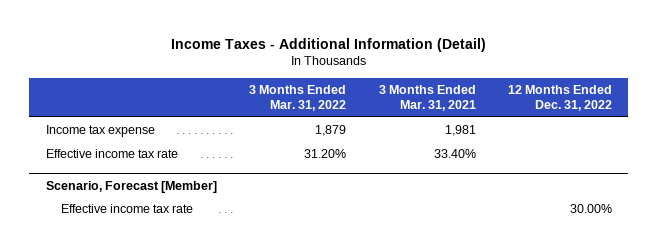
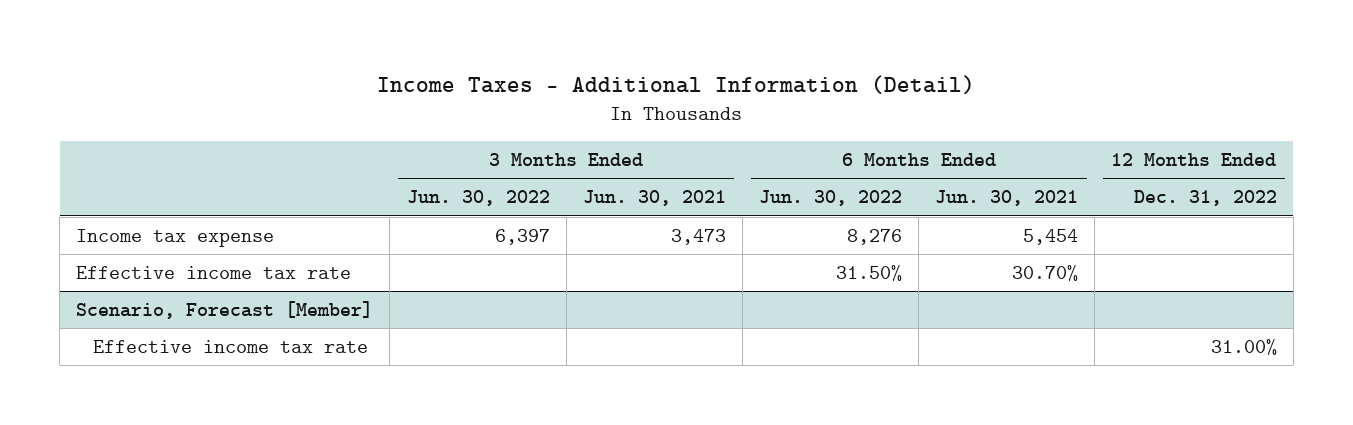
- | 3 Months Ended Mar. 31, 2022 | 3 Months Ended Mar. 31, 2021 | 12 Months Ended Dec. 31, 2022
+ | 3 Months Ended Jun. 30, 2022 | 3 Months Ended Jun. 30, 2021 | 6 Months Ended Jun. 30, 2022 | 6 Months Ended Jun. 30, 2021 | 12 Months Ended Dec. 31, 2022
@ Scenario, Forecast [Member]
- Effective income tax rate | | | 30.00%
+ Effective income tax rate | | | | | 31.00%

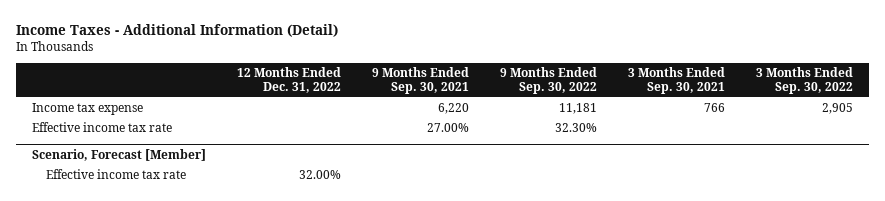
- | 3 Months Ended Jun. 30, 2022 | 3 Months Ended Jun. 30, 2021 | 6 Months Ended Jun. 30, 2022 | 6 Months Ended Jun. 30, 2021 | 12 Months Ended Dec. 31, 2022
+ | 12 Months Ended Dec. 31, 2022 | 9 Months Ended Sep. 30, 2021 | 9 Months Ended Sep. 30, 2022 | 3 Months Ended Sep. 30, 2021 | 3 Months Ended Sep. 30, 2022
@ Scenario, Forecast [Member]
- Effective income tax rate | | | | | 31.00%
+ Effective income tax rate | 32.00% | | | |

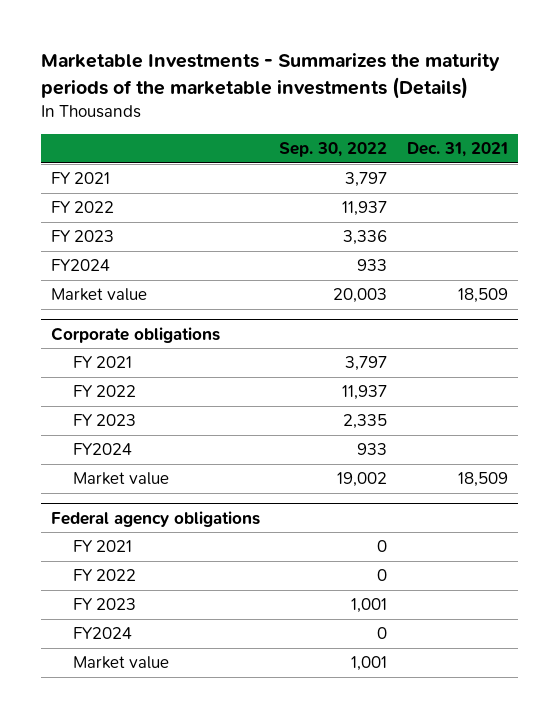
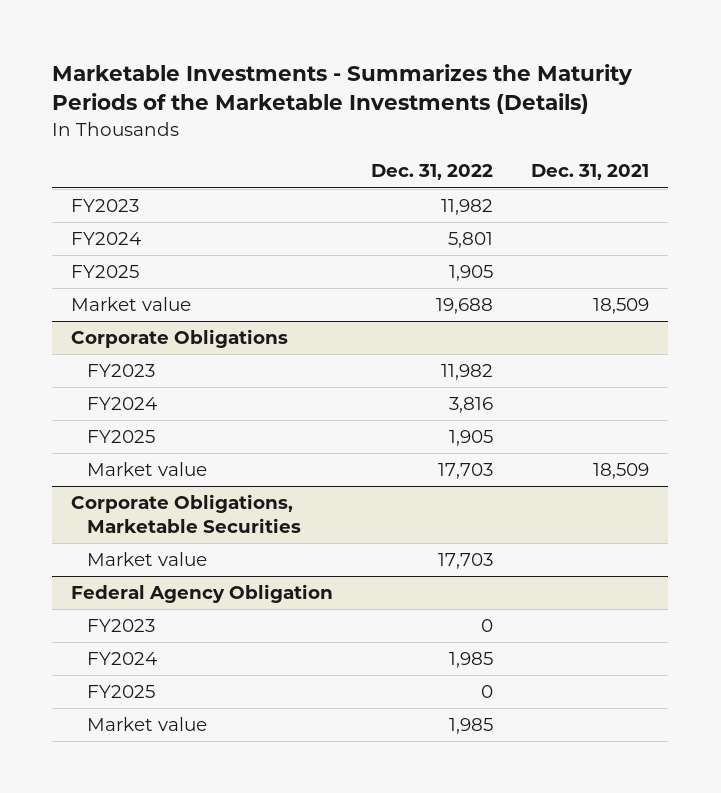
- Marketable Investments - Summarizes the maturity periods of the marketable investments (Details)
+ Marketable Investments - Summarizes the Maturity Periods of the Marketable Investments (Details)
- | Sep. 30, 2022 | Dec. 31, 2021
+ | Dec. 31, 2022 | Dec. 31, 2021
- FY 2021 | 3,797 |
- FY 2022 | 11,937 |
- FY 2023 | 3,336 |
+ FY2023 | 11,982 |
+ FY2025 | 1,905 |
- Corporate obligations
- FY 2021 | 3,797 |
- FY 2022 | 11,937 |
- FY 2023 | 2,335 |
+ Corporate Obligations
+ FY2023 | 11,982 |
+ FY2025 | 1,905 |
- Federal agency obligations
- FY 2021 | 0 |
- FY 2022 | 0 |
- FY 2023 | 1,001 |
+ Corporate Obligations, Marketable Securities
+ Market value | 17,703 |
+ Federal Agency Obligation
+ FY2023 | 0 |
+ FY2025 | 0 |

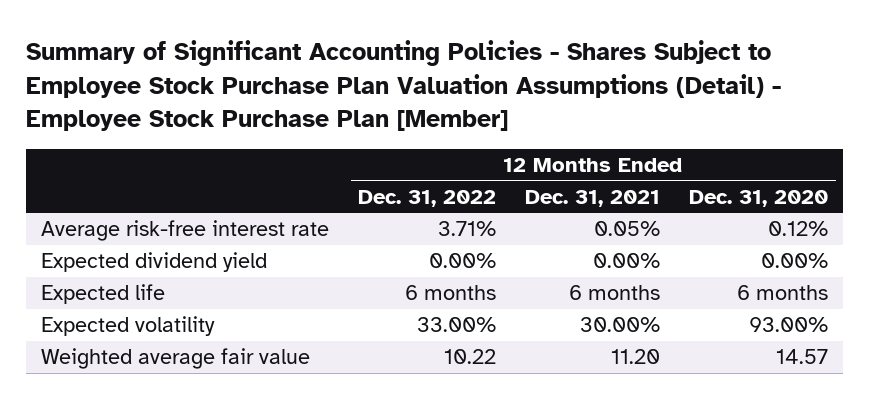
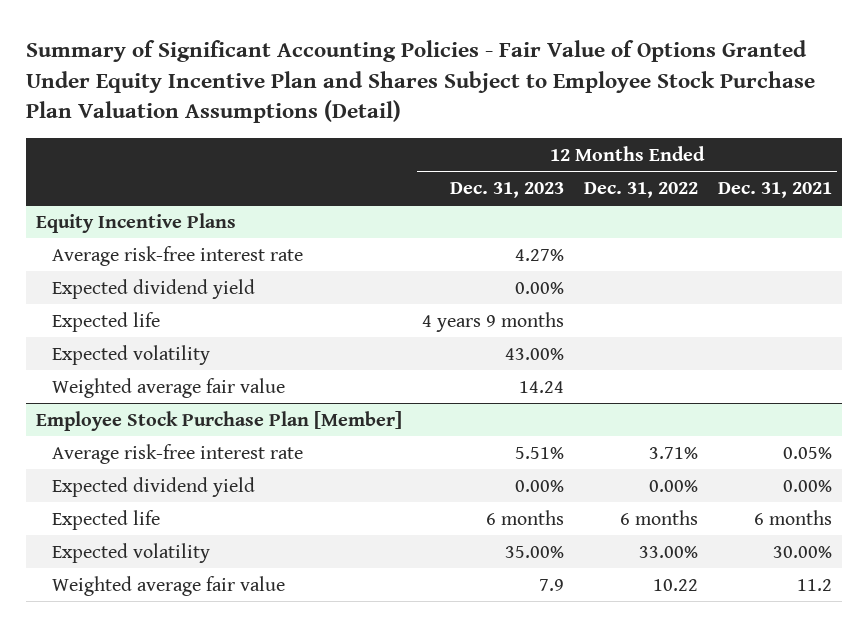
- Summary of Significant Accounting Policies - Shares Subject to Employee Stock Purchase Plan Valuation Assumptions (Detail) - Employee Stock Purchase Plan [Member]
+ Summary of Significant Accounting Policies - Fair Value of Options Granted Under Equity Incentive Plan and Shares Subject to Employee Stock Purchase Plan Valuation Assumptions (Detail)
- | 12 Months Ended Dec. 31, 2022 | 12 Months Ended Dec. 31, 2021 | 12 Months Ended Dec. 31, 2020
+ | 12 Months Ended Dec. 31, 2023 | 12 Months Ended Dec. 31, 2022 | 12 Months Ended Dec. 31, 2021
+ Equity Incentive Plans
+ Average risk-free interest rate | 4.27% | |
+ Expected dividend yield | 0.00% | |
+ Expected life | 4 years 9 months | |
+ Expected volatility | 43.00% | |
+ Weighted average fair value | 14.24 | |
+ Employee Stock Purchase Plan [Member]
- Weighted average fair value | 10.22 | 11.20 | 14.57
+ Weighted average fair value | 7.9 | 10.22 | 11.2

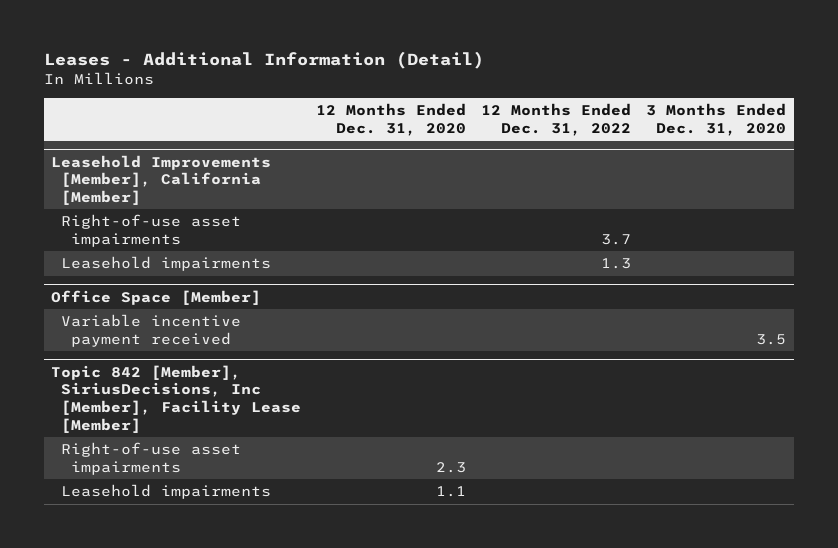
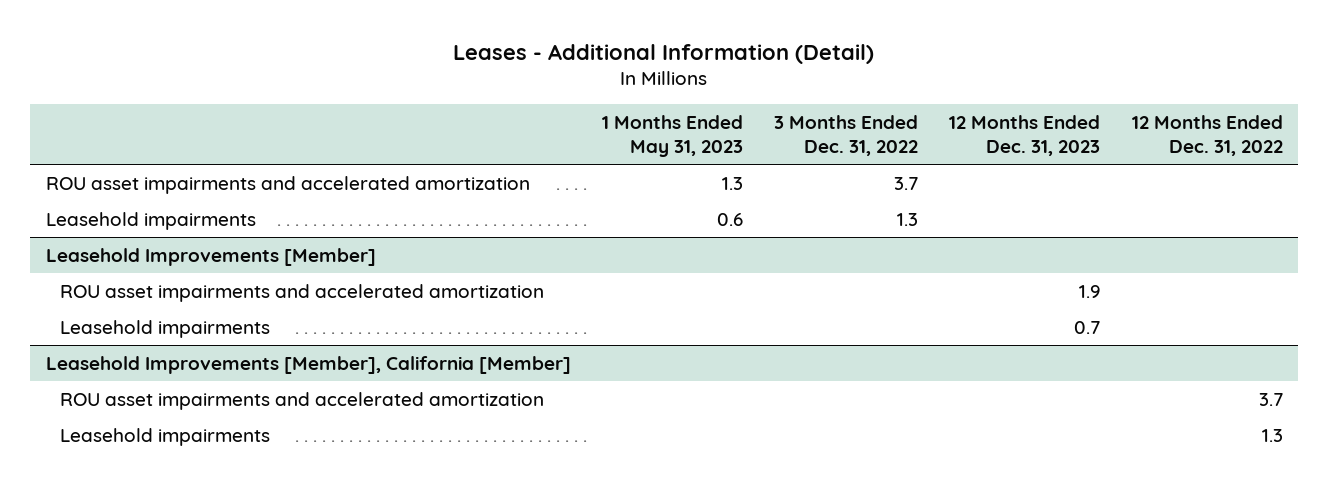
- | 12 Months Ended Dec. 31, 2020 | 12 Months Ended Dec. 31, 2022 | 3 Months Ended Dec. 31, 2020
+ | 1 Months Ended May 31, 2023 | 3 Months Ended Dec. 31, 2022 | 12 Months Ended Dec. 31, 2023 | 12 Months Ended Dec. 31, 2022
+ ROU asset impairments and accelerated amortization | 1.3 | 3.7 | |
+ Leasehold impairments | 0.6 | 1.3 | |
+ Leasehold Improvements [Member]
+ ROU asset impairments and accelerated amortization | | | 1.9 |
+ Leasehold impairments | | | 0.7 |
@ Leasehold Improvements [Member], California [Member]
- Right-of-use asset impairments | | 3.7 |
+ ROU asset impairments and accelerated amortization | | | | 3.7
- Office Space [Member]
- Variable incentive payment received | | | 3.5
- Topic 842 [Member], SiriusDecisions, Inc [Member], Facility Lease [Member]
- Right-of-use asset impairments | 2.3 | |
- Leasehold impairments | 1.1 | |

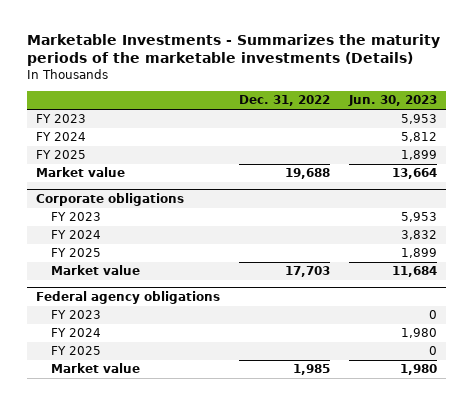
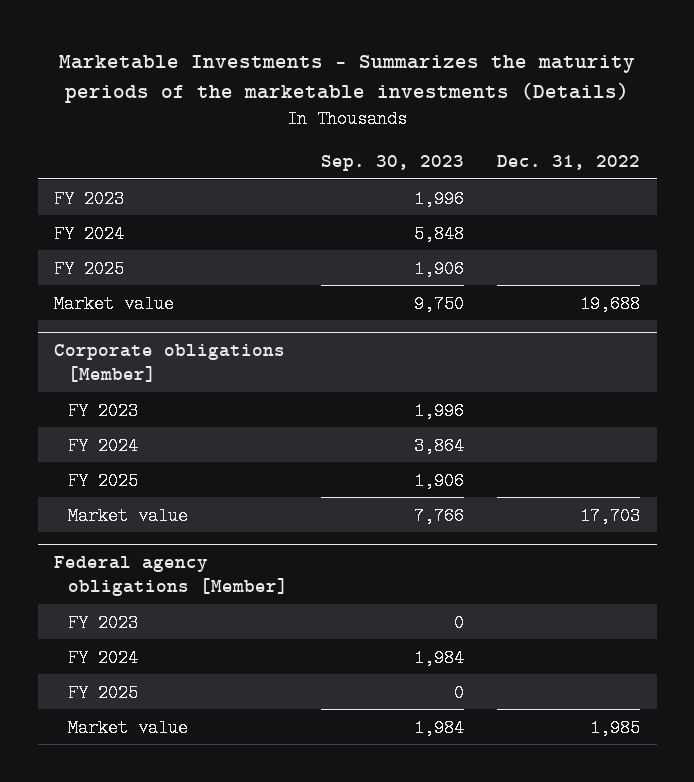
- | Dec. 31, 2022 | Jun. 30, 2023
+ | Sep. 30, 2023 | Dec. 31, 2022
- Corporate obligations
+ Corporate obligations [Member]
- Federal agency obligations
+ Federal agency obligations [Member]

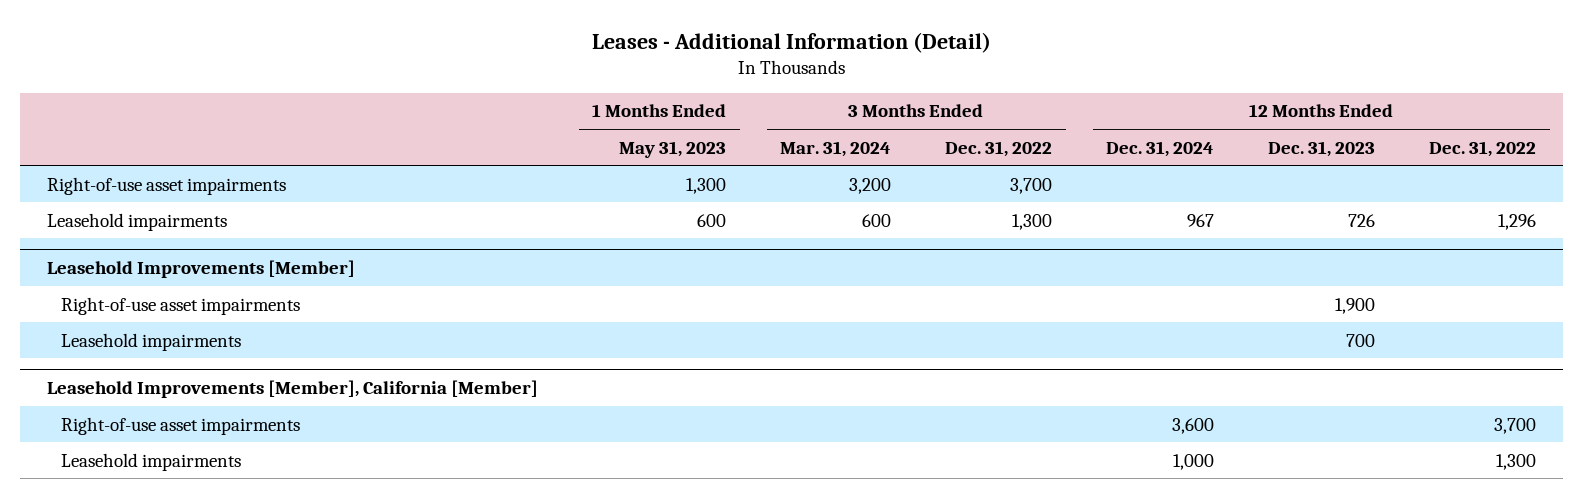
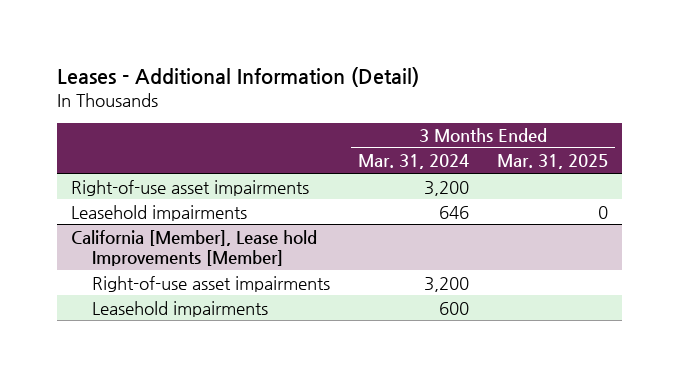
- | 1 Months Ended May 31, 2023 | 3 Months Ended Mar. 31, 2024 | 3 Months Ended Dec. 31, 2022 | 12 Months Ended Dec. 31, 2024 | 12 Months Ended Dec. 31, 2023 | 12 Months Ended Dec. 31, 2022
+ | 3 Months Ended Mar. 31, 2024 | 3 Months Ended Mar. 31, 2025
- Leasehold impairments | 600 | 600 | 1,300 | 967 | 726 | 1,296
- Leasehold Improvements [Member]
- Right-of-use asset impairments | | | | | 1,900 |
- Leasehold impairments | | | | | 700 |
- Leasehold Improvements [Member], California [Member]
- Right-of-use asset impairments | | | | 3,600 | | 3,700
- Leasehold impairments | | | | 1,000 | | 1,300
+ Leasehold impairments | 646 | 0
+ California [Member], Lease hold Improvements [Member]
+ Right-of-use asset impairments | 3,200 |
+ Leasehold impairments | 600 |

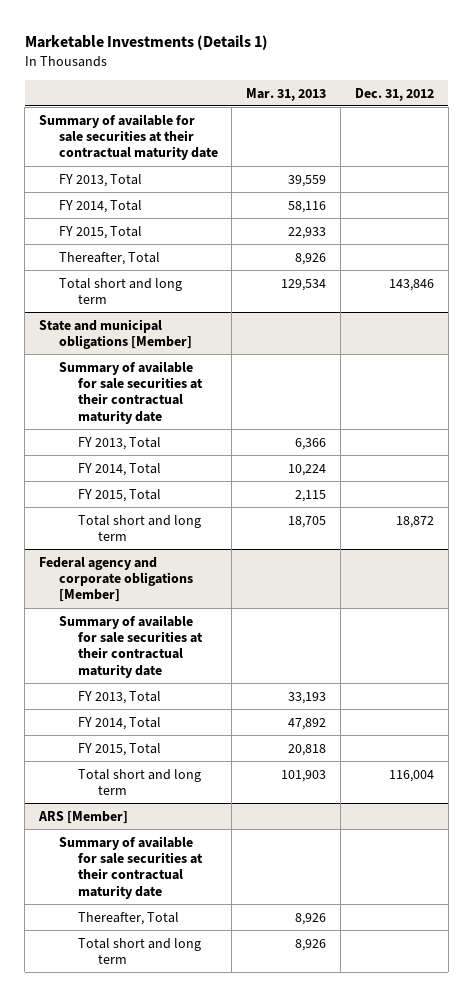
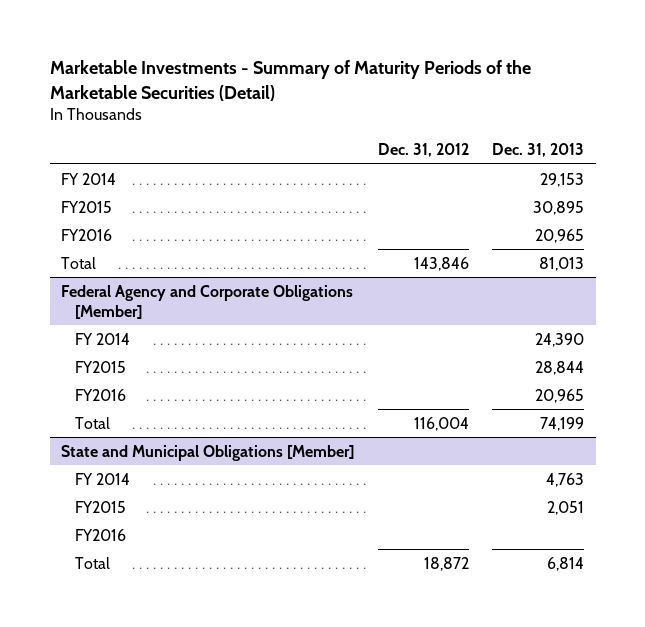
- Marketable Investments (Details 1)
+ Marketable Investments - Summary of Maturity Periods of the Marketable Securities (Detail)
- | Mar. 31, 2013 | Dec. 31, 2012
+ | Dec. 31, 2012 | Dec. 31, 2013
- Summary of available for sale securities at their contractual maturity date
- FY 2013, Total | 39,559 |
- FY 2014, Total | 58,116 |
- FY 2015, Total | 22,933 |
- Thereafter, Total | 8,926 |
- Total short and long term | 129,534 | 143,846
- State and municipal obligations [Member]
- Summary of available for sale securities at their contractual maturity date
- FY 2013, Total | 6,366 |
- FY 2014, Total | 10,224 |
- FY 2015, Total | 2,115 |
- Total short and long term | 18,705 | 18,872
- Federal agency and corporate obligations [Member]
- Summary of available for sale securities at their contractual maturity date
- FY 2013, Total | 33,193 |
- FY 2014, Total | 47,892 |
- FY 2015, Total | 20,818 |
- Total short and long term | 101,903 | 116,004
- ARS [Member]
- Summary of available for sale securities at their contractual maturity date
- Thereafter, Total | 8,926 |
- Total short and long term | 8,926 |
+ FY 2014 | | 29,153
+ FY2015 | | 30,895
+ FY2016 | | 20,965
+ Total | 143,846 | 81,013
+ Federal Agency and Corporate Obligations [Member]
+ FY 2014 | | 24,390
+ FY2015 | | 28,844
+ FY2016 | | 20,965
+ Total | 116,004 | 74,199
+ State and Municipal Obligations [Member]
+ FY 2014 | | 4,763
+ FY2015 | | 2,051
+ FY2016
+ Total | 18,872 | 6,814

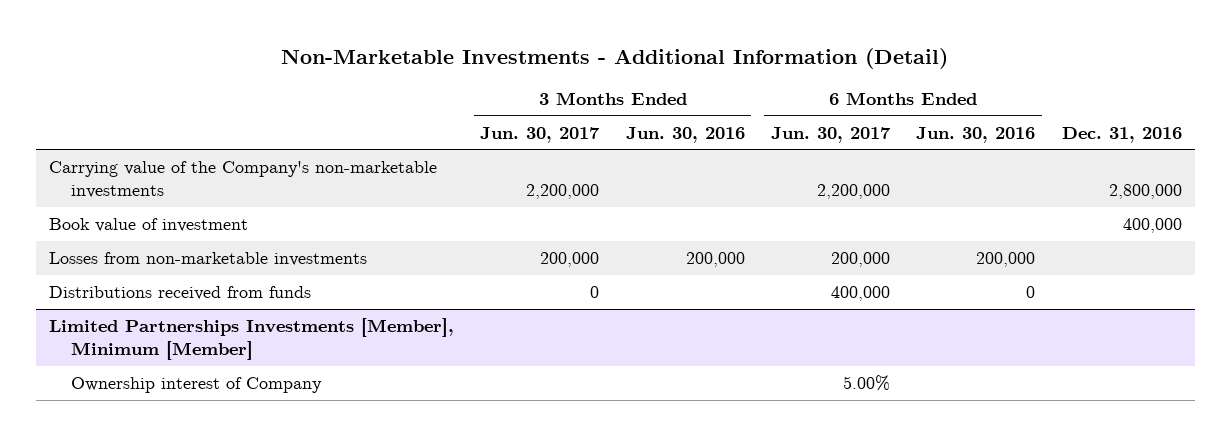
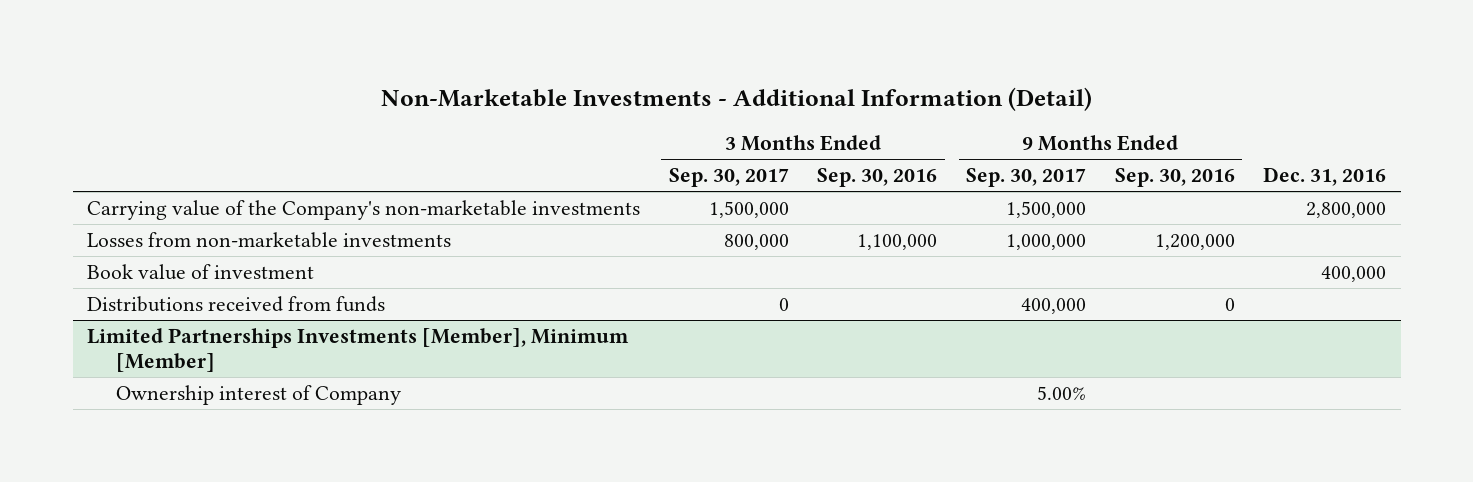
- | 3 Months Ended Jun. 30, 2017 | 3 Months Ended Jun. 30, 2016 | 6 Months Ended Jun. 30, 2017 | 6 Months Ended Jun. 30, 2016 | Dec. 31, 2016
+ | 3 Months Ended Sep. 30, 2017 | 3 Months Ended Sep. 30, 2016 | 9 Months Ended Sep. 30, 2017 | 9 Months Ended Sep. 30, 2016 | Dec. 31, 2016
moved down: Book value of investment | | | | | 400,000

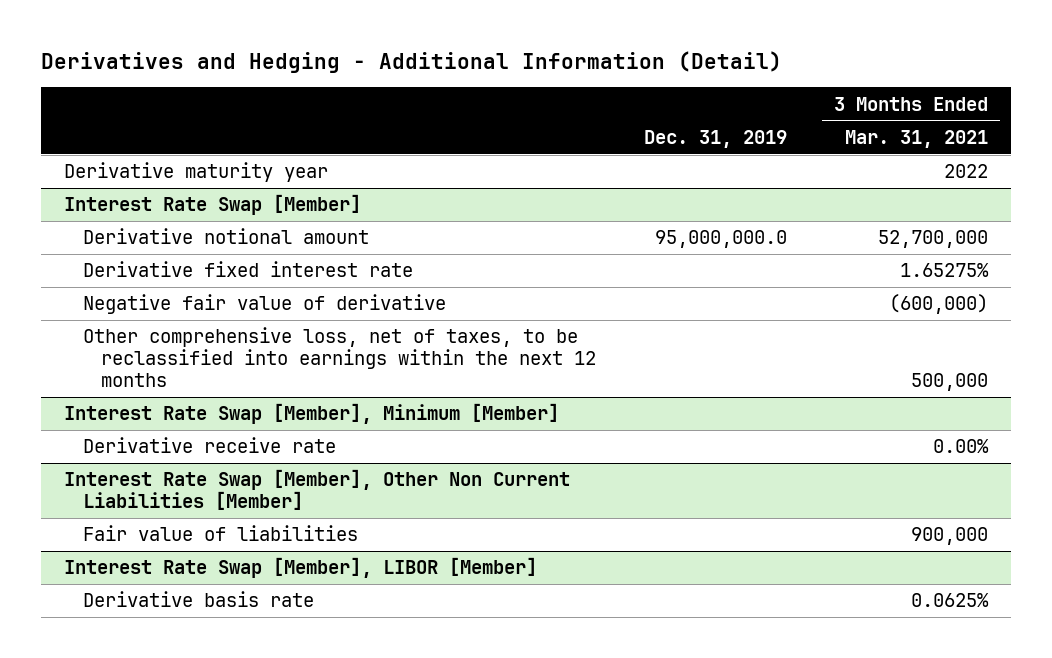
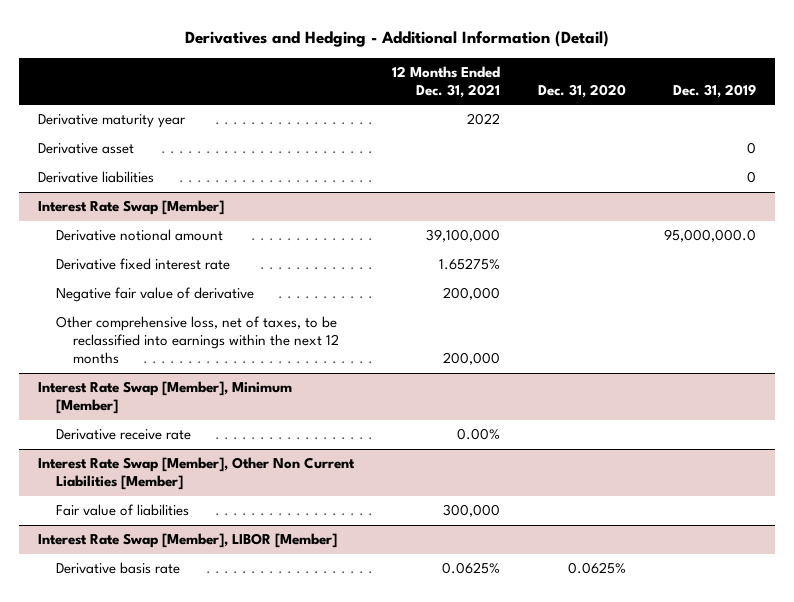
- | Dec. 31, 2019 | 3 Months Ended Mar. 31, 2021
+ | 12 Months Ended Dec. 31, 2021 | Dec. 31, 2020 | Dec. 31, 2019
+ Derivative asset | | | 0
+ Derivative liabilities | | | 0

